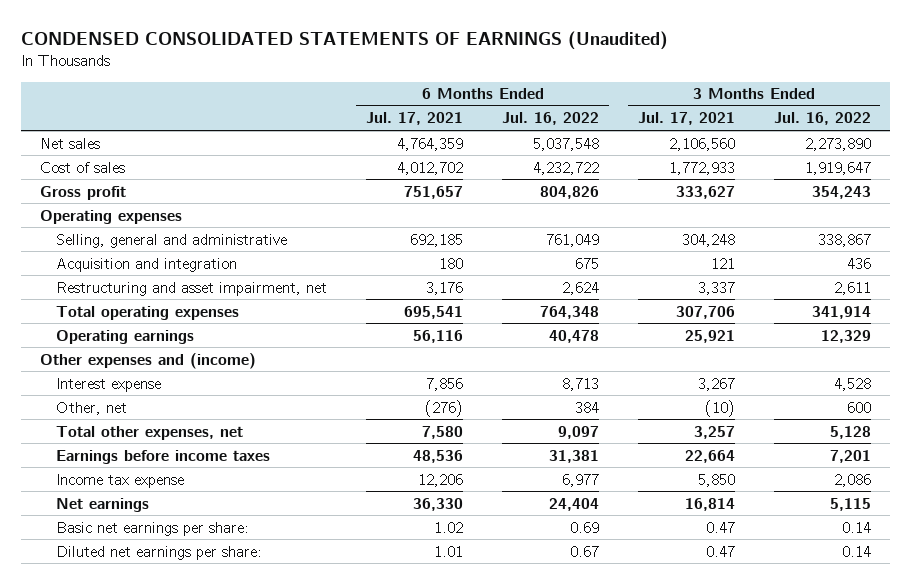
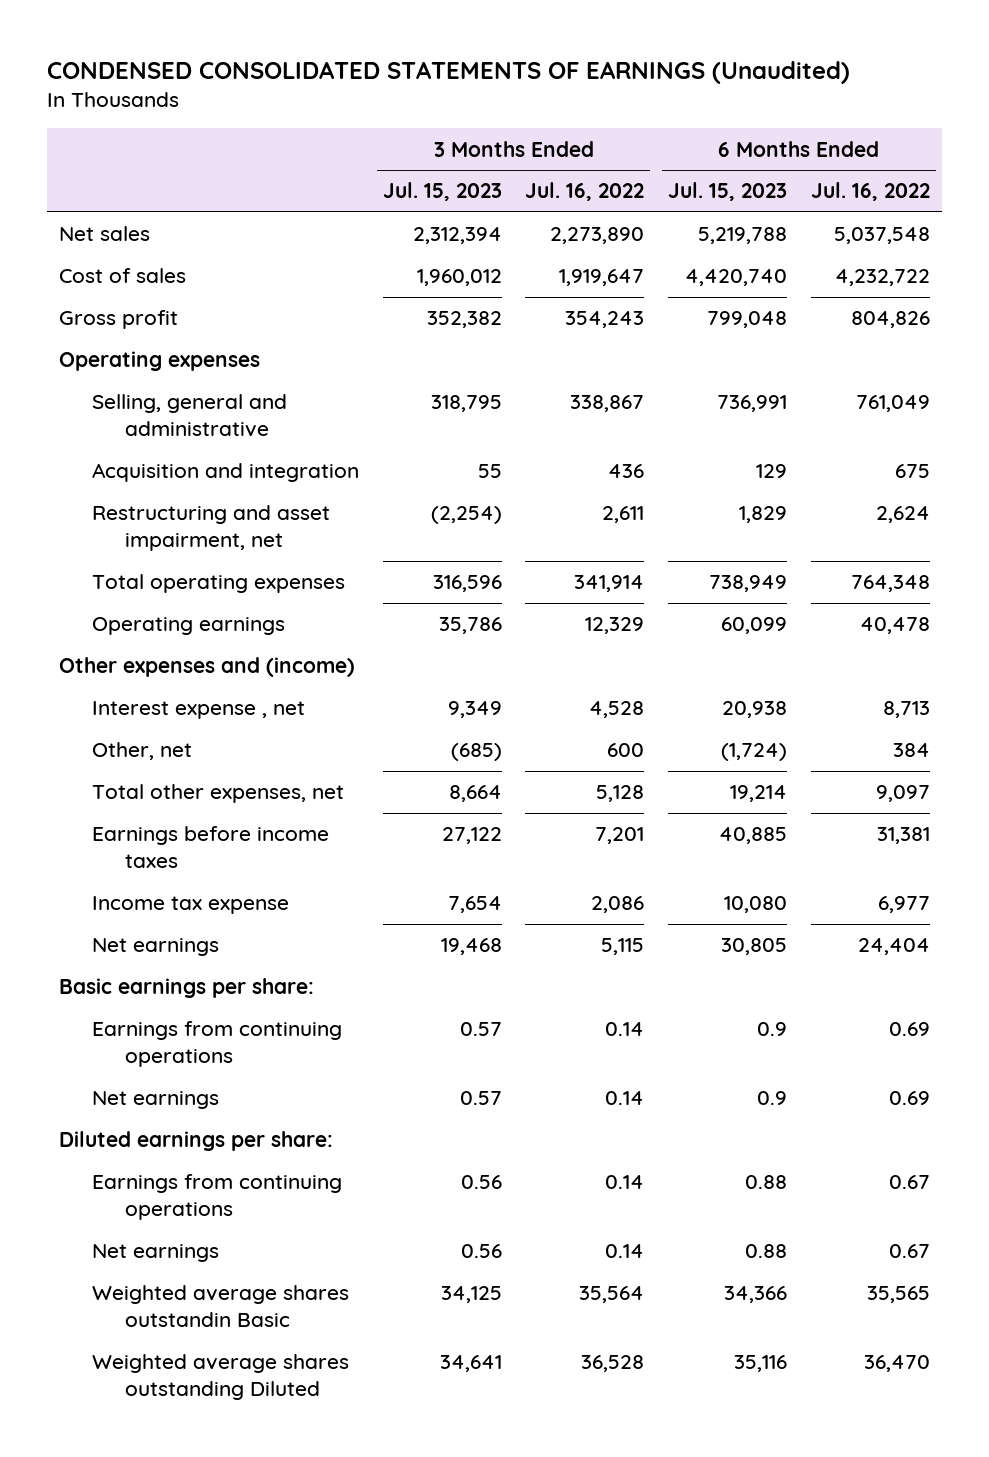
- | 6 Months Ended Jul. 17, 2021 | 6 Months Ended Jul. 16, 2022 | 3 Months Ended Jul. 17, 2021 | 3 Months Ended Jul. 16, 2022
+ | 3 Months Ended Jul. 15, 2023 | 3 Months Ended Jul. 16, 2022 | 6 Months Ended Jul. 15, 2023 | 6 Months Ended Jul. 16, 2022
- Interest expense | 7,856 | 8,713 | 3,267 | 4,528
+ Interest expense , net | 9,349 | 4,528 | 20,938 | 8,713
- Basic net earnings per share: | 1.02 | 0.69 | 0.47 | 0.14
- Diluted net earnings per share: | 1.01 | 0.67 | 0.47 | 0.14
+ Basic earnings per share:
+ Earnings from continuing operations | 0.57 | 0.14 | 0.9 | 0.69
+ Net earnings | 0.57 | 0.14 | 0.9 | 0.69
+ Diluted earnings per share:
+ Earnings from continuing operations | 0.56 | 0.14 | 0.88 | 0.67
+ Net earnings | 0.56 | 0.14 | 0.88 | 0.67
+ Weighted average shares outstandin Basic | 34,125 | 35,564 | 34,366 | 35,565
+ Weighted average shares outstanding Diluted | 34,641 | 36,528 | 35,116 | 36,470

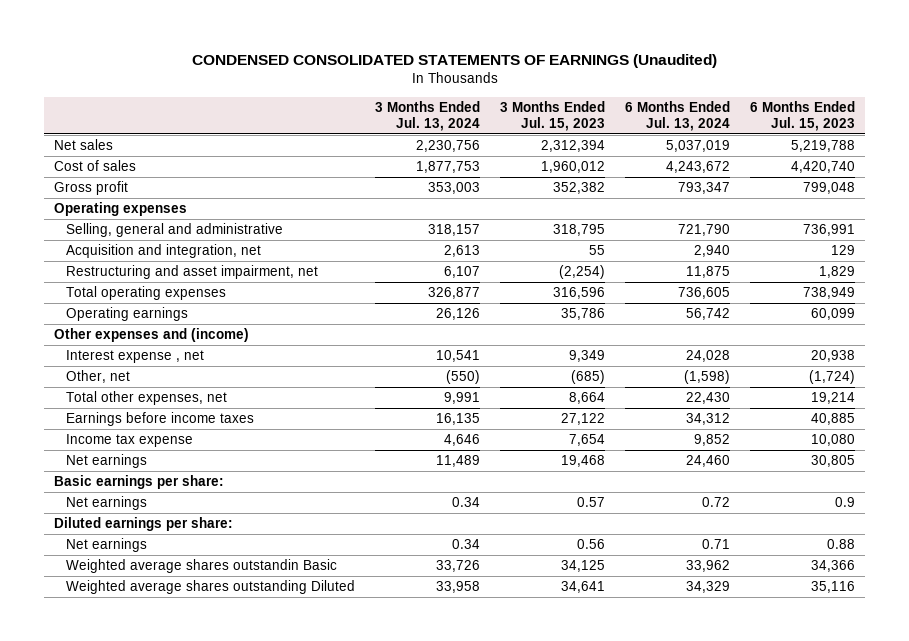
- | 3 Months Ended Jul. 15, 2023 | 3 Months Ended Jul. 16, 2022 | 6 Months Ended Jul. 15, 2023 | 6 Months Ended Jul. 16, 2022
+ | 3 Months Ended Jul. 13, 2024 | 3 Months Ended Jul. 15, 2023 | 6 Months Ended Jul. 13, 2024 | 6 Months Ended Jul. 15, 2023
- Acquisition and integration | 55 | 436 | 129 | 675
+ Acquisition and integration, net | 2,613 | 55 | 2,940 | 129
- Earnings from continuing operations | 0.57 | 0.14 | 0.9 | 0.69
- Earnings from continuing operations | 0.56 | 0.14 | 0.88 | 0.67

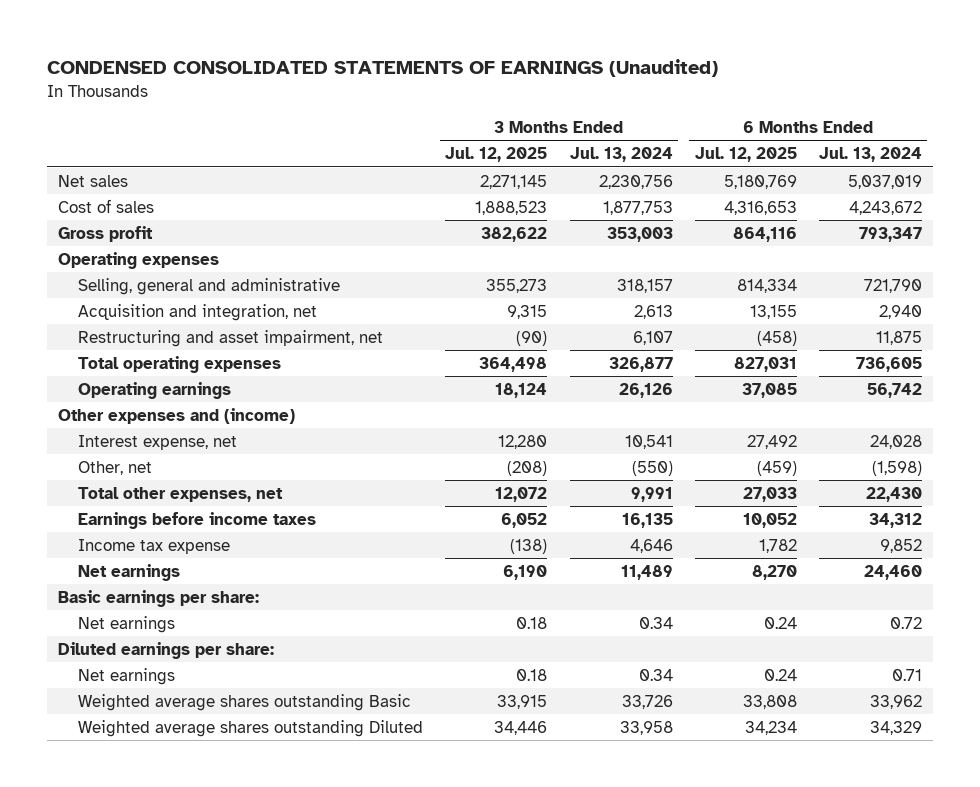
- | 3 Months Ended Jul. 13, 2024 | 3 Months Ended Jul. 15, 2023 | 6 Months Ended Jul. 13, 2024 | 6 Months Ended Jul. 15, 2023
+ | 3 Months Ended Jul. 12, 2025 | 3 Months Ended Jul. 13, 2024 | 6 Months Ended Jul. 12, 2025 | 6 Months Ended Jul. 13, 2024
- Interest expense , net | 10,541 | 9,349 | 24,028 | 20,938
+ Interest expense, net | 12,280 | 10,541 | 27,492 | 24,028
- Weighted average shares outstandin Basic | 33,726 | 34,125 | 33,962 | 34,366
+ Weighted average shares outstanding Basic | 33,915 | 33,726 | 33,808 | 33,962

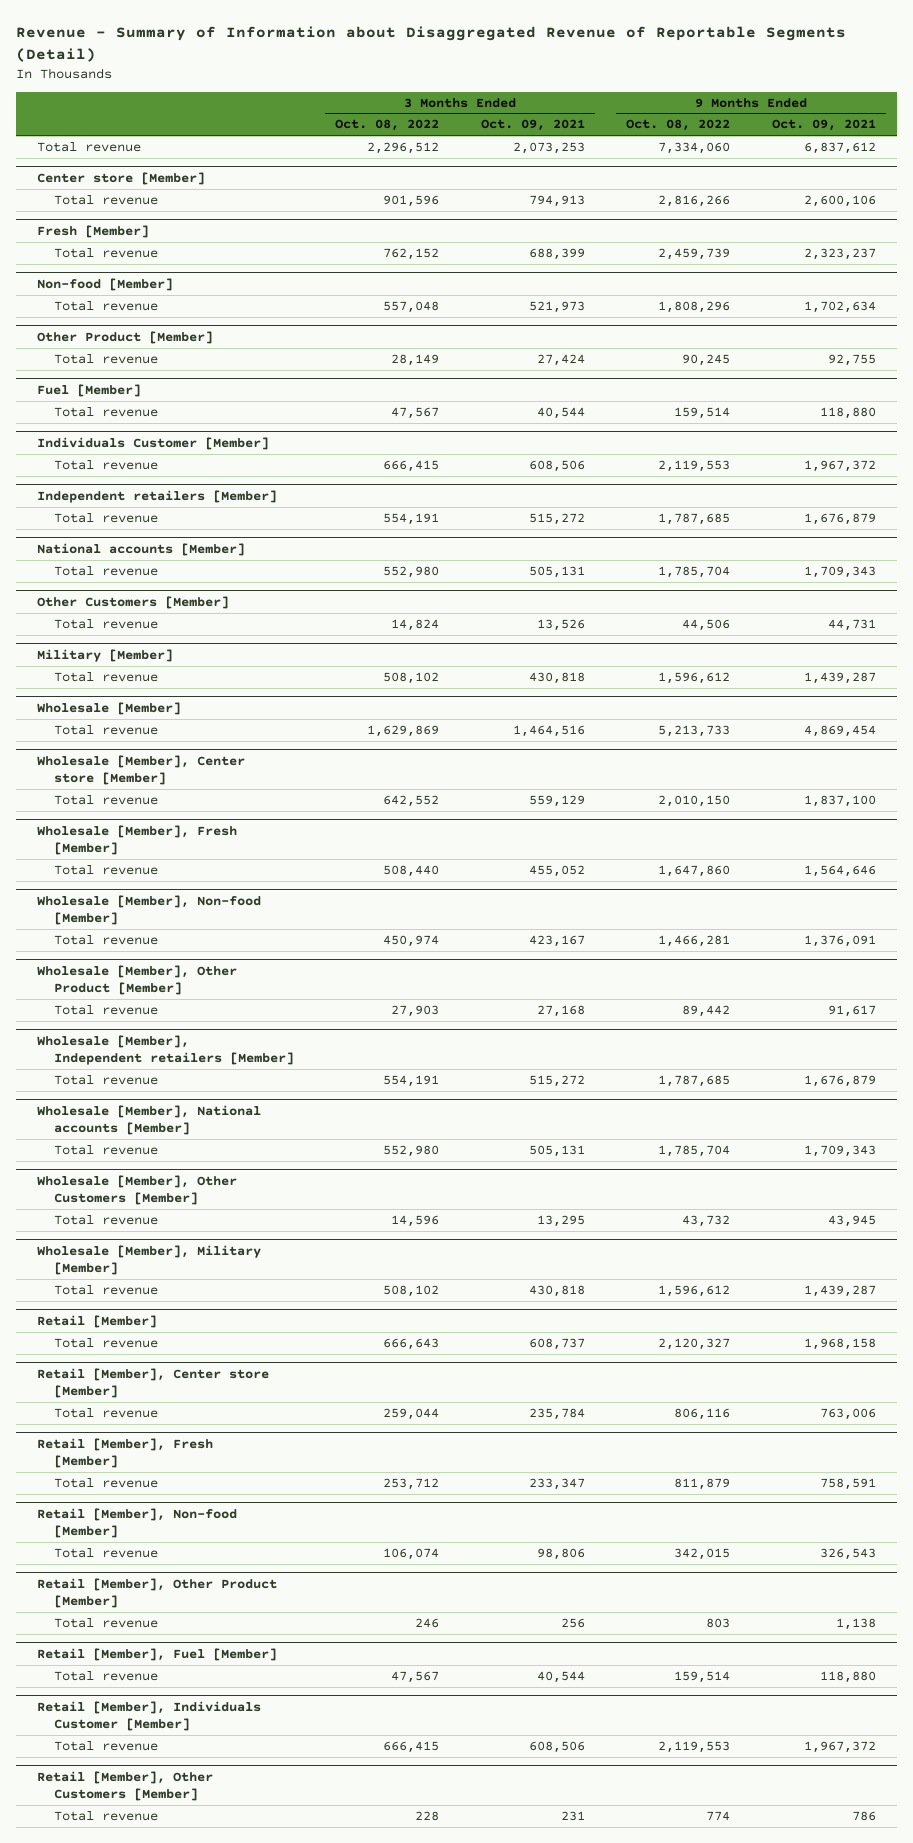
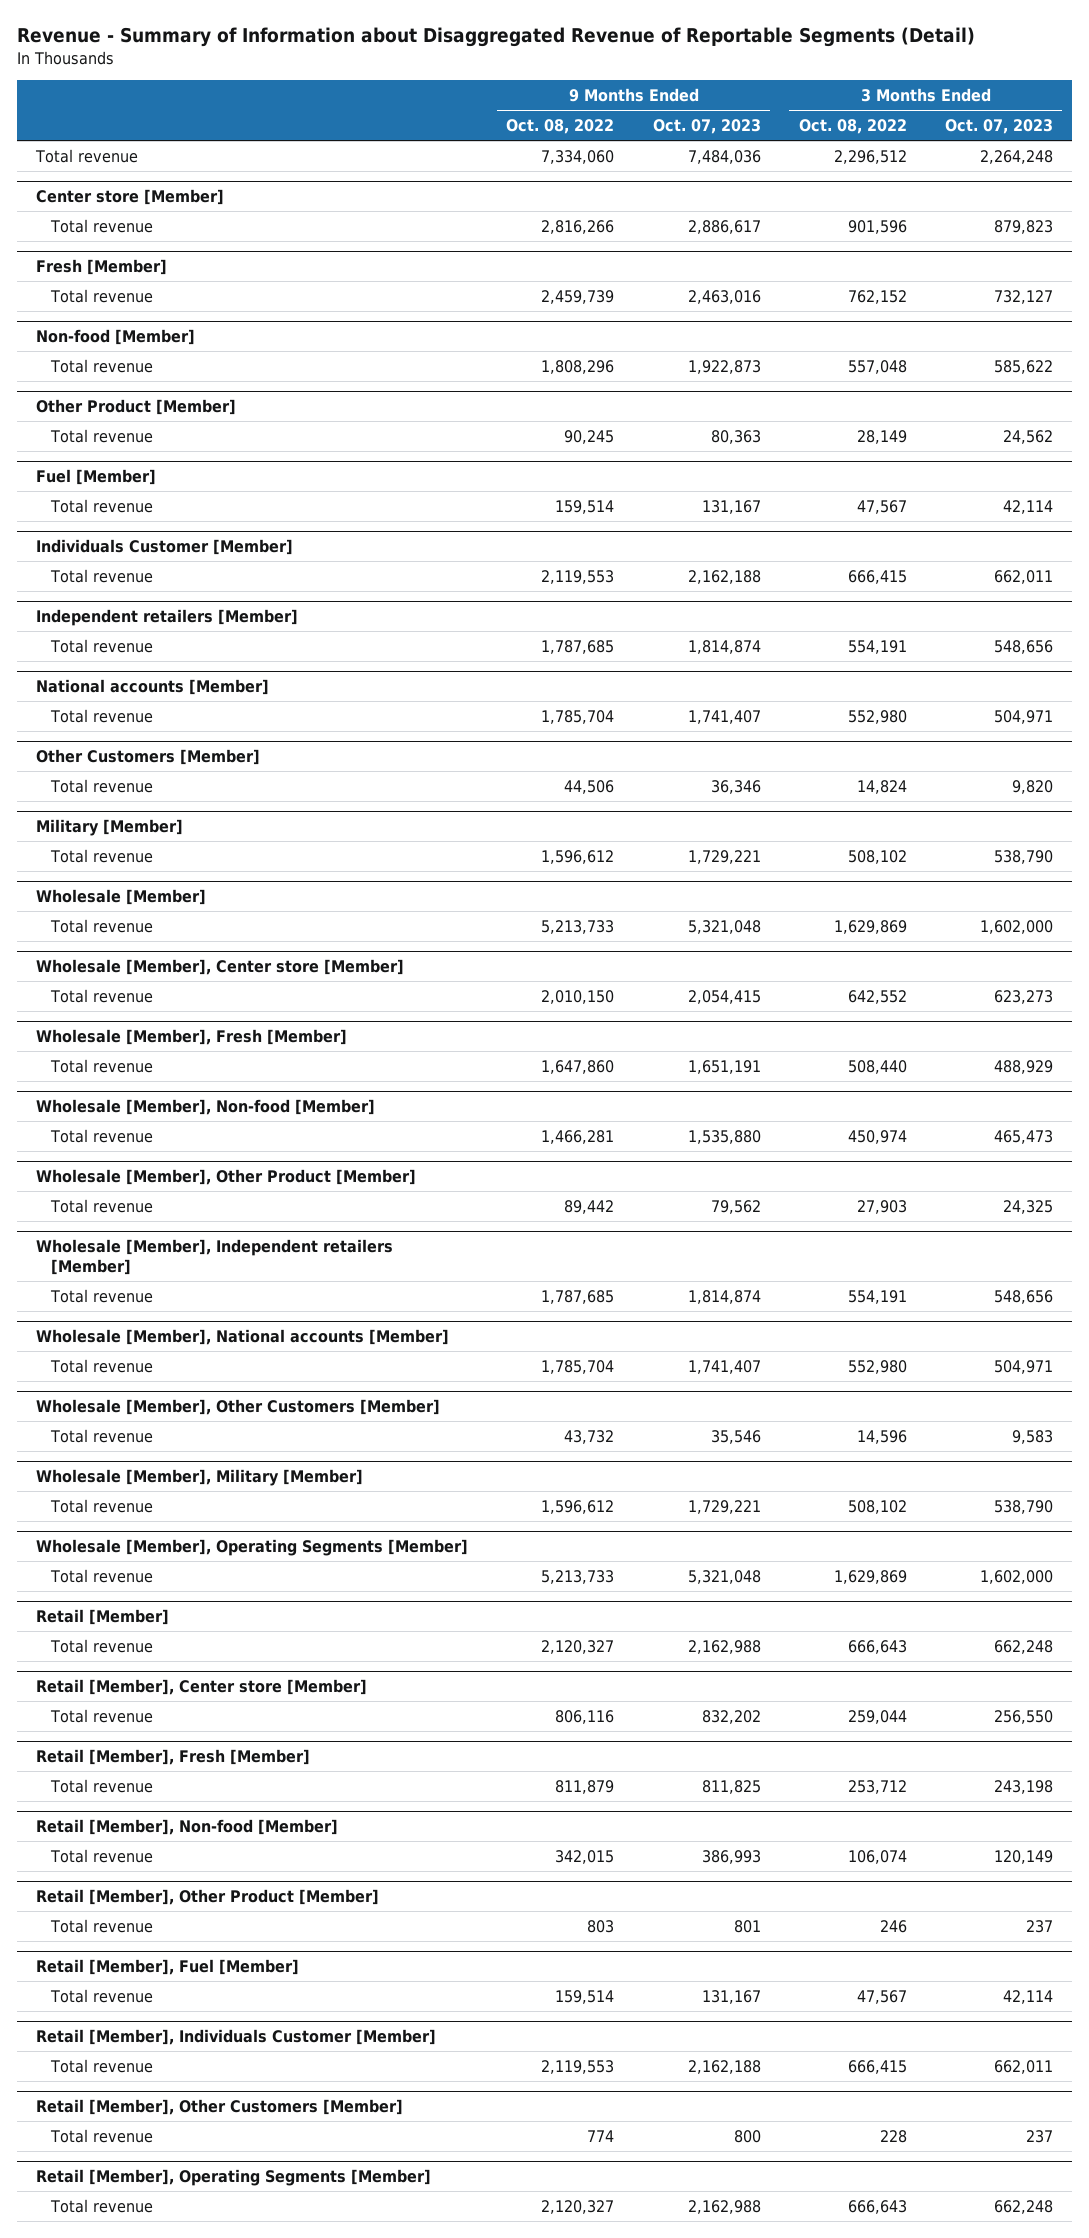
- | 3 Months Ended Oct. 08, 2022 | 3 Months Ended Oct. 09, 2021 | 9 Months Ended Oct. 08, 2022 | 9 Months Ended Oct. 09, 2021
+ | 9 Months Ended Oct. 08, 2022 | 9 Months Ended Oct. 07, 2023 | 3 Months Ended Oct. 08, 2022 | 3 Months Ended Oct. 07, 2023
+ Wholesale [Member], Operating Segments [Member]
+ Total revenue | 5,213,733 | 5,321,048 | 1,629,869 | 1,602,000
+ Retail [Member], Operating Segments [Member]
+ Total revenue | 2,120,327 | 2,162,988 | 666,643 | 662,248

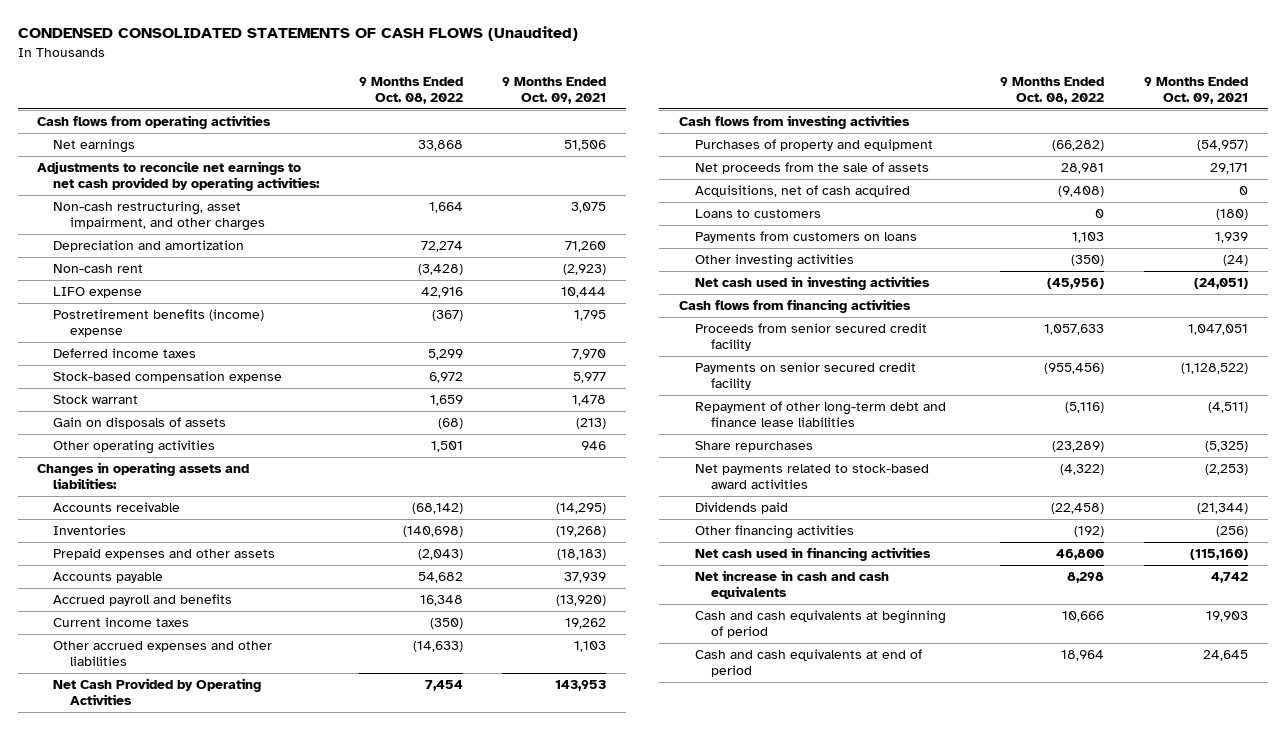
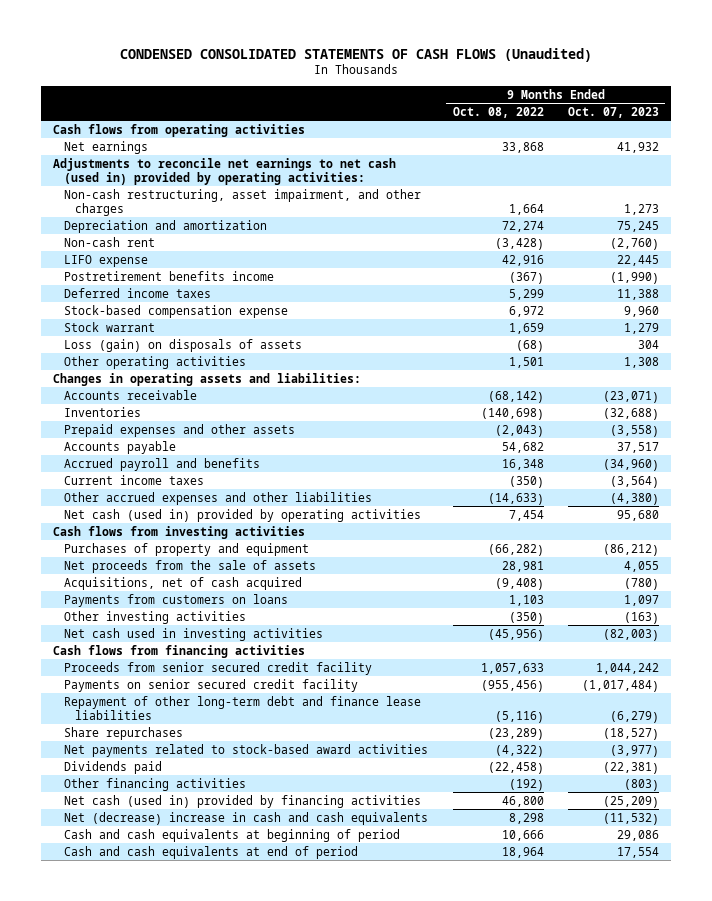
- | 9 Months Ended Oct. 08, 2022 | 9 Months Ended Oct. 09, 2021
+ | 9 Months Ended Oct. 08, 2022 | 9 Months Ended Oct. 07, 2023
- Adjustments to reconcile net earnings to net cash provided by operating activities:
+ Adjustments to reconcile net earnings to net cash (used in) provided by operating activities:
- Postretirement benefits (income) expense | (367) | 1,795
+ Postretirement benefits income | (367) | (1,990)
- Gain on disposals of assets | (68) | (213)
+ Loss (gain) on disposals of assets | (68) | 304
- Net Cash Provided by Operating Activities | 7,454 | 143,953
+ Net cash (used in) provided by operating activities | 7,454 | 95,680
- Loans to customers | 0 | (180)
- Net cash used in financing activities | 46,800 | (115,160)
- Net increase in cash and cash equivalents | 8,298 | 4,742
+ Net cash (used in) provided by financing activities | 46,800 | (25,209)
+ Net (decrease) increase in cash and cash equivalents | 8,298 | (11,532)

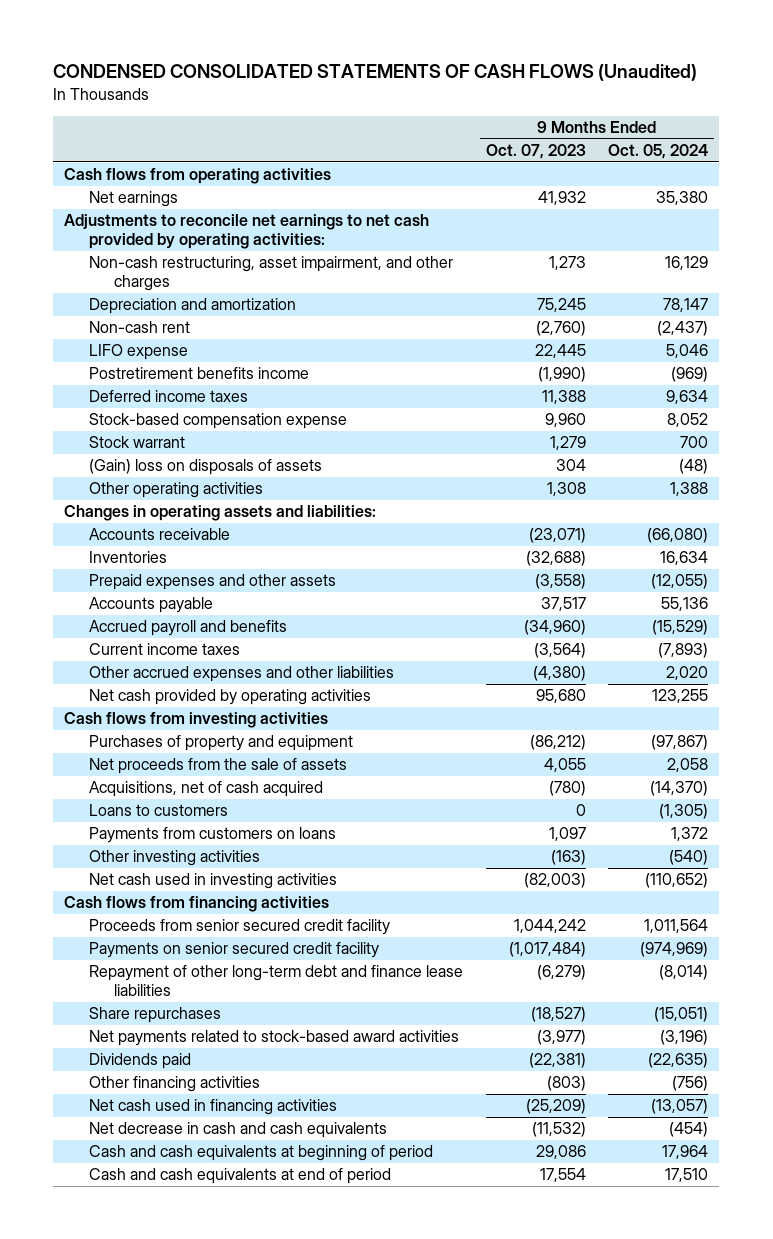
- | 9 Months Ended Oct. 08, 2022 | 9 Months Ended Oct. 07, 2023
+ | 9 Months Ended Oct. 07, 2023 | 9 Months Ended Oct. 05, 2024
- Adjustments to reconcile net earnings to net cash (used in) provided by operating activities:
+ Adjustments to reconcile net earnings to net cash provided by operating activities:
- Loss (gain) on disposals of assets | (68) | 304
+ (Gain) loss on disposals of assets | 304 | (48)
- Net cash (used in) provided by operating activities | 7,454 | 95,680
+ Net cash provided by operating activities | 95,680 | 123,255
+ Loans to customers | 0 | (1,305)
- Net cash (used in) provided by financing activities | 46,800 | (25,209)
- Net (decrease) increase in cash and cash equivalents | 8,298 | (11,532)
+ Net cash used in financing activities | (25,209) | (13,057)
+ Net decrease in cash and cash equivalents | (11,532) | (454)

